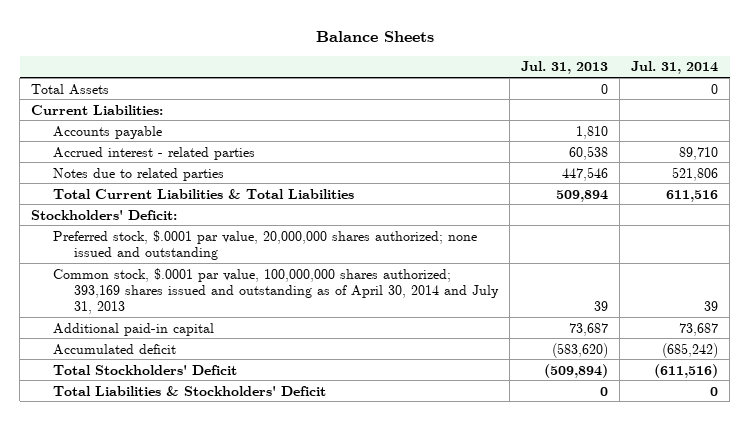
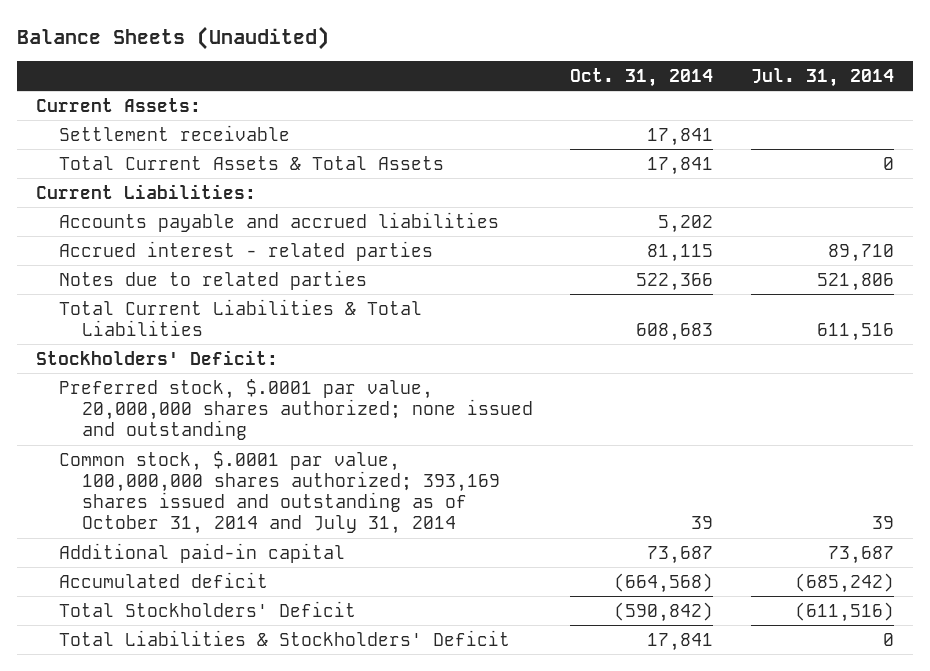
- Balance Sheets
+ Balance Sheets (Unaudited)
- | Jul. 31, 2013 | Jul. 31, 2014
+ | Oct. 31, 2014 | Jul. 31, 2014
- Total Assets | 0 | 0
+ Current Assets:
+ Settlement receivable | 17,841 |
+ Total Current Assets & Total Assets | 17,841 | 0
- Accounts payable | 1,810 |
+ Accounts payable and accrued liabilities | 5,202 |
- Common stock, $.0001 par value, 100,000,000 shares authorized; 393,169 shares issued and outstanding as of April 30, 2014 and July 31, 2013 | 39 | 39
+ Common stock, $.0001 par value, 100,000,000 shares authorized; 393,169 shares issued and outstanding as of October 31, 2014 and July 31, 2014 | 39 | 39

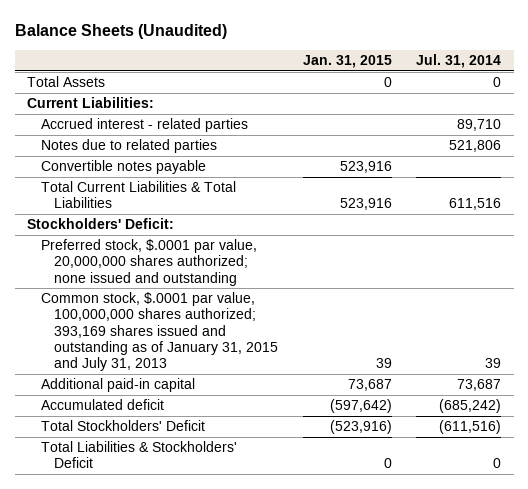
- | Oct. 31, 2014 | Jul. 31, 2014
+ | Jan. 31, 2015 | Jul. 31, 2014
- Current Assets:
- Settlement receivable | 17,841 |
- Total Current Assets & Total Assets | 17,841 | 0
+ Total Assets | 0 | 0
- Accounts payable and accrued liabilities | 5,202 |
+ Convertible notes payable | 523,916 |
- Common stock, $.0001 par value, 100,000,000 shares authorized; 393,169 shares issued and outstanding as of October 31, 2014 and July 31, 2014 | 39 | 39
+ Common stock, $.0001 par value, 100,000,000 shares authorized; 393,169 shares issued and outstanding as of January 31, 2015 and July 31, 2013 | 39 | 39

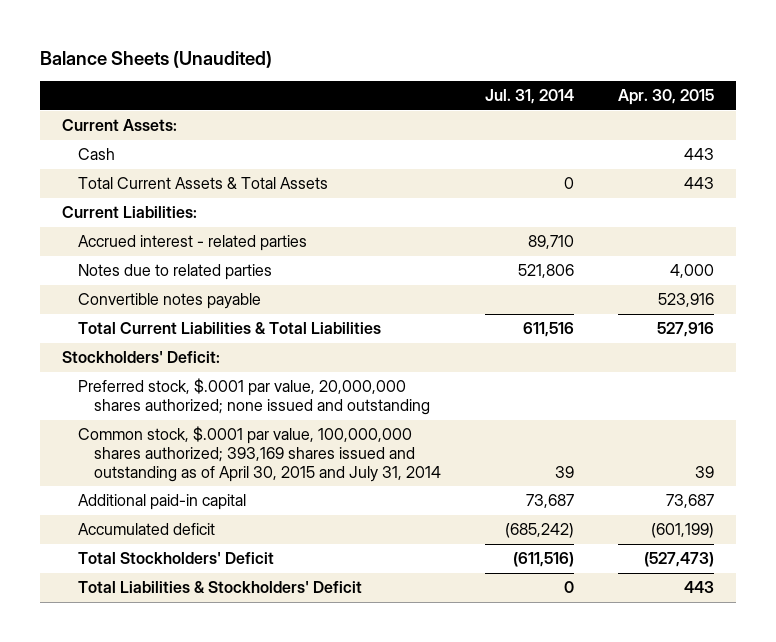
- | Jan. 31, 2015 | Jul. 31, 2014
+ | Jul. 31, 2014 | Apr. 30, 2015
- Total Assets | 0 | 0
+ Current Assets:
+ Cash | | 443
+ Total Current Assets & Total Assets | 0 | 443
- Common stock, $.0001 par value, 100,000,000 shares authorized; 393,169 shares issued and outstanding as of January 31, 2015 and July 31, 2013 | 39 | 39
+ Common stock, $.0001 par value, 100,000,000 shares authorized; 393,169 shares issued and outstanding as of April 30, 2015 and July 31, 2014 | 39 | 39

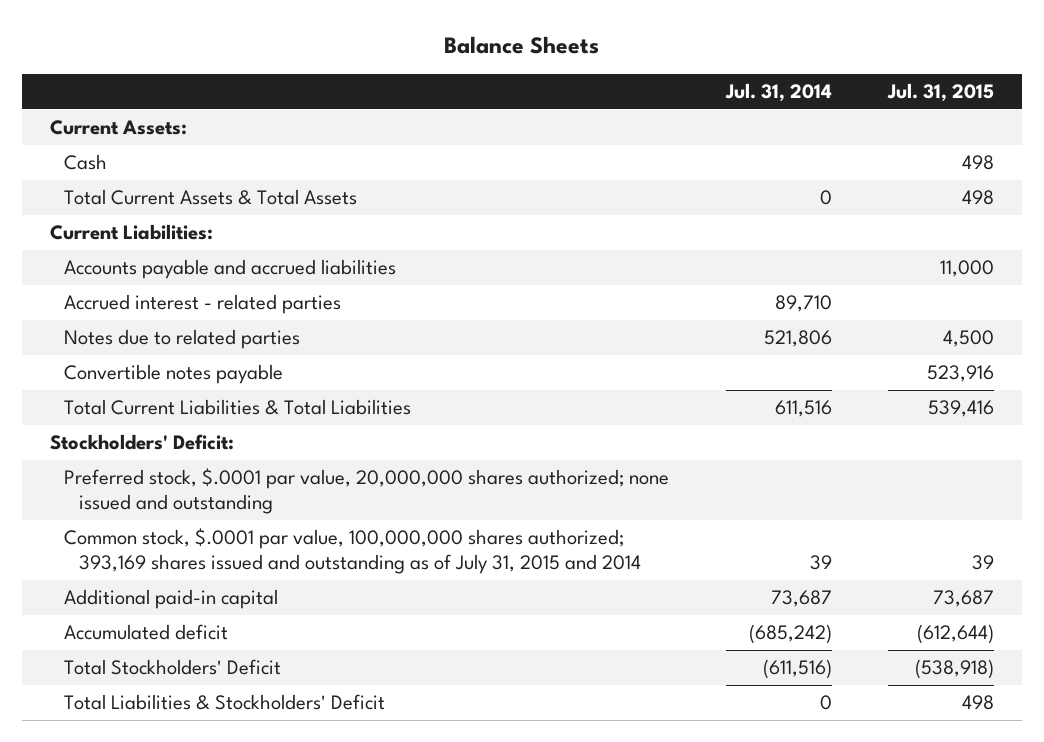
- Balance Sheets (Unaudited)
+ Balance Sheets
- | Jul. 31, 2014 | Apr. 30, 2015
+ | Jul. 31, 2014 | Jul. 31, 2015
+ Accounts payable and accrued liabilities | | 11,000
- Common stock, $.0001 par value, 100,000,000 shares authorized; 393,169 shares issued and outstanding as of April 30, 2015 and July 31, 2014 | 39 | 39
+ Common stock, $.0001 par value, 100,000,000 shares authorized; 393,169 shares issued and outstanding as of July 31, 2015 and 2014 | 39 | 39

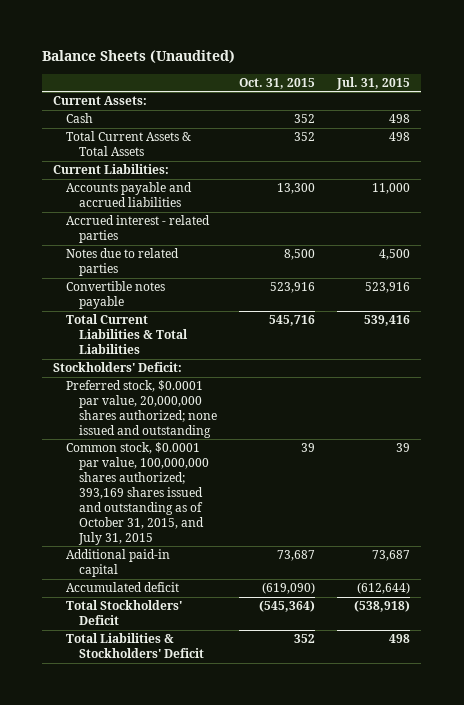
- Balance Sheets
+ Balance Sheets (Unaudited)
- | Jul. 31, 2014 | Jul. 31, 2015
+ | Oct. 31, 2015 | Jul. 31, 2015
- Preferred stock, $.0001 par value, 20,000,000 shares authorized; none issued and outstanding
- Common stock, $.0001 par value, 100,000,000 shares authorized; 393,169 shares issued and outstanding as of July 31, 2015 and 2014 | 39 | 39
+ Preferred stock, $0.0001 par value, 20,000,000 shares authorized; none issued and outstanding
+ Common stock, $0.0001 par value, 100,000,000 shares authorized; 393,169 shares issued and outstanding as of October 31, 2015, and July 31, 2015 | 39 | 39

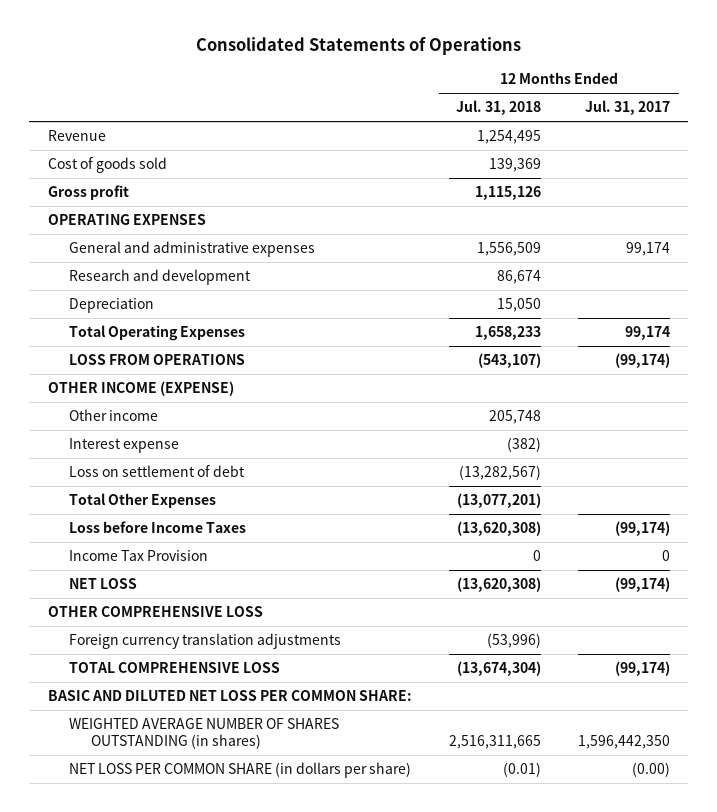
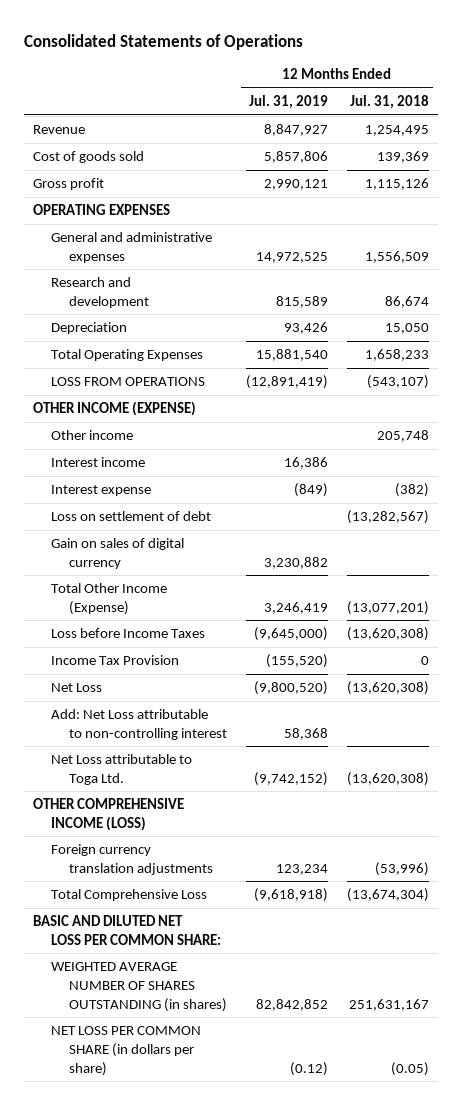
- | 12 Months Ended Jul. 31, 2018 | 12 Months Ended Jul. 31, 2017
+ | 12 Months Ended Jul. 31, 2019 | 12 Months Ended Jul. 31, 2018
+ Interest income | 16,386 |
- Total Other Expenses | (13,077,201) |
+ Gain on sales of digital currency | 3,230,882 |
+ Total Other Income (Expense) | 3,246,419 | (13,077,201)
- NET LOSS | (13,620,308) | (99,174)
- OTHER COMPREHENSIVE LOSS
+ Net Loss | (9,800,520) | (13,620,308)
+ Add: Net Loss attributable to non-controlling interest | 58,368 |
+ Net Loss attributable to Toga Ltd. | (9,742,152) | (13,620,308)
+ OTHER COMPREHENSIVE INCOME (LOSS)
- TOTAL COMPREHENSIVE LOSS | (13,674,304) | (99,174)
+ Total Comprehensive Loss | (9,618,918) | (13,674,304)
- WEIGHTED AVERAGE NUMBER OF SHARES OUTSTANDING (in shares) | 2,516,311,665 | 1,596,442,350
- NET LOSS PER COMMON SHARE (in dollars per share) | (0.01) | (0.00)
+ WEIGHTED AVERAGE NUMBER OF SHARES OUTSTANDING (in shares) | 82,842,852 | 251,631,167
+ NET LOSS PER COMMON SHARE (in dollars per share) | (0.12) | (0.05)

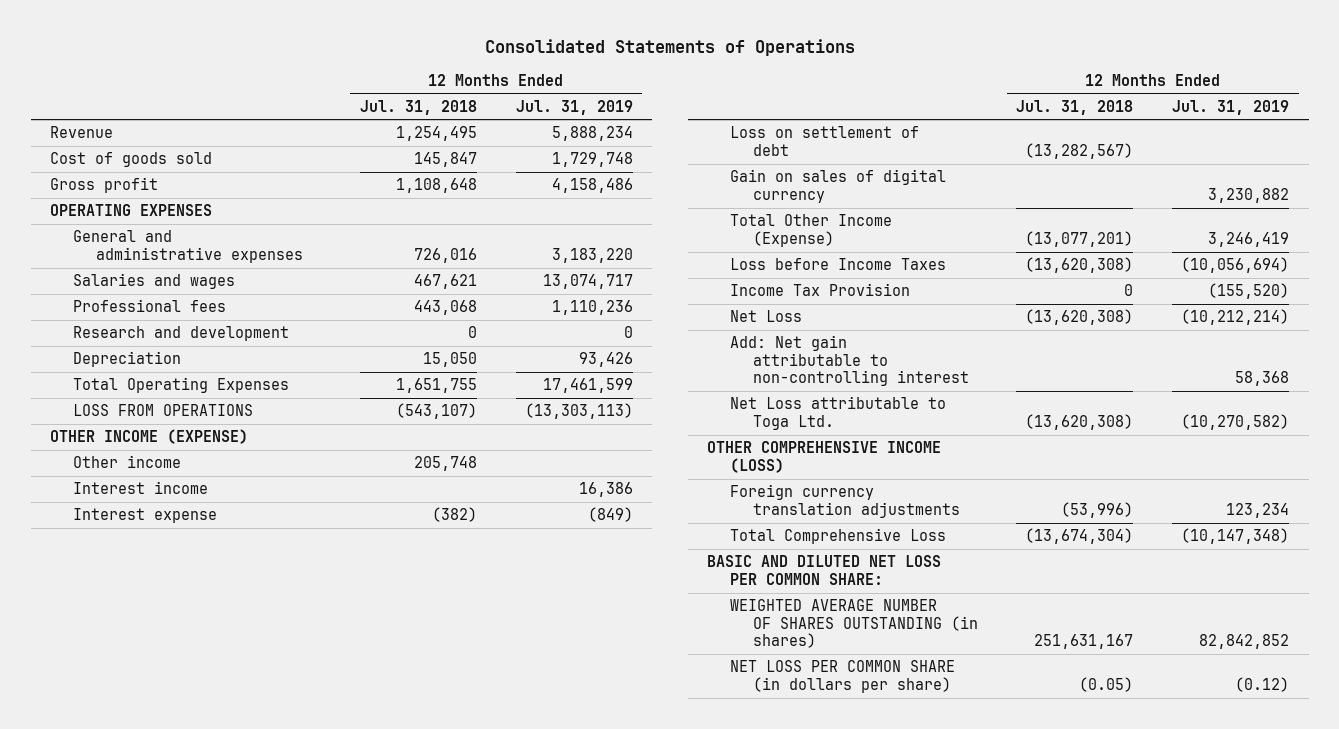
- | 12 Months Ended Jul. 31, 2019 | 12 Months Ended Jul. 31, 2018
+ | 12 Months Ended Jul. 31, 2018 | 12 Months Ended Jul. 31, 2019
- Revenue | 8,847,927 | 1,254,495
- Cost of goods sold | 5,857,806 | 139,369
- Gross profit | 2,990,121 | 1,115,126
+ Revenue | 1,254,495 | 5,888,234
+ Cost of goods sold | 145,847 | 1,729,748
+ Gross profit | 1,108,648 | 4,158,486
- General and administrative expenses | 14,972,525 | 1,556,509
- Research and development | 815,589 | 86,674
+ General and administrative expenses | 726,016 | 3,183,220
+ Salaries and wages | 467,621 | 13,074,717
+ Professional fees | 443,068 | 1,110,236
+ Research and development | 0 | 0
- Total Operating Expenses | 15,881,540 | 1,658,233
- LOSS FROM OPERATIONS | (12,891,419) | (543,107)
+ Total Operating Expenses | 1,651,755 | 17,461,599
+ LOSS FROM OPERATIONS | (543,107) | (13,303,113)
- Loss before Income Taxes | (9,645,000) | (13,620,308)
+ Loss before Income Taxes | (13,620,308) | (10,056,694)
- Net Loss | (9,800,520) | (13,620,308)
- Add: Net Loss attributable to non-controlling interest | 58,368 |
- Net Loss attributable to Toga Ltd. | (9,742,152) | (13,620,308)
+ Net Loss | (13,620,308) | (10,212,214)
+ Add: Net gain attributable to non-controlling interest | | 58,368
+ Net Loss attributable to Toga Ltd. | (13,620,308) | (10,270,582)
- Total Comprehensive Loss | (9,618,918) | (13,674,304)
+ Total Comprehensive Loss | (13,674,304) | (10,147,348)

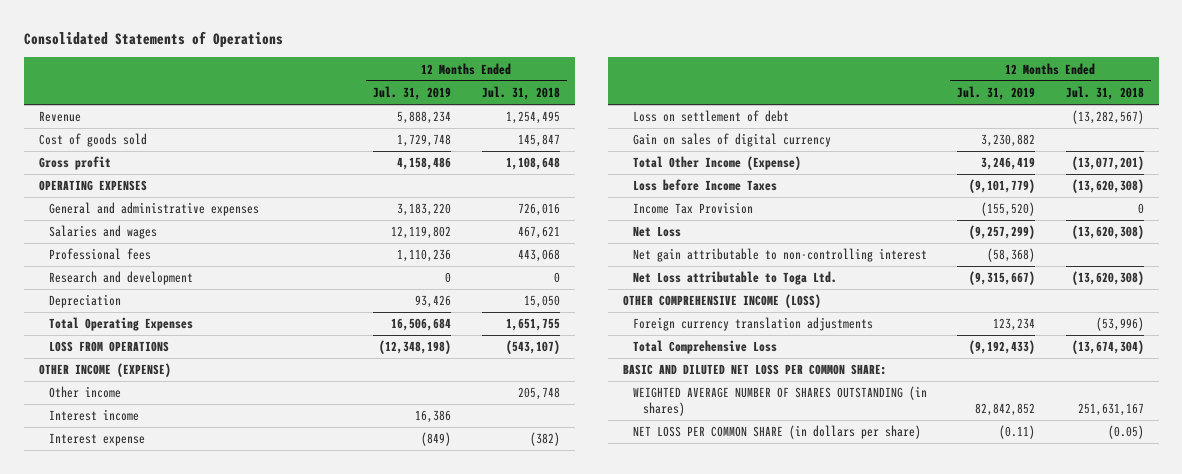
- | 12 Months Ended Jul. 31, 2018 | 12 Months Ended Jul. 31, 2019
+ | 12 Months Ended Jul. 31, 2019 | 12 Months Ended Jul. 31, 2018
- Salaries and wages | 467,621 | 13,074,717
+ Salaries and wages | 12,119,802 | 467,621
- Total Operating Expenses | 1,651,755 | 17,461,599
- LOSS FROM OPERATIONS | (543,107) | (13,303,113)
+ Total Operating Expenses | 16,506,684 | 1,651,755
+ LOSS FROM OPERATIONS | (12,348,198) | (543,107)
- Loss before Income Taxes | (13,620,308) | (10,056,694)
+ Loss before Income Taxes | (9,101,779) | (13,620,308)
- Net Loss | (13,620,308) | (10,212,214)
- Add: Net gain attributable to non-controlling interest | | 58,368
- Net Loss attributable to Toga Ltd. | (13,620,308) | (10,270,582)
+ Net Loss | (9,257,299) | (13,620,308)
+ Net gain attributable to non-controlling interest | (58,368) |
+ Net Loss attributable to Toga Ltd. | (9,315,667) | (13,620,308)
- Total Comprehensive Loss | (13,674,304) | (10,147,348)
+ Total Comprehensive Loss | (9,192,433) | (13,674,304)
- NET LOSS PER COMMON SHARE (in dollars per share) | (0.05) | (0.12)
+ NET LOSS PER COMMON SHARE (in dollars per share) | (0.11) | (0.05)

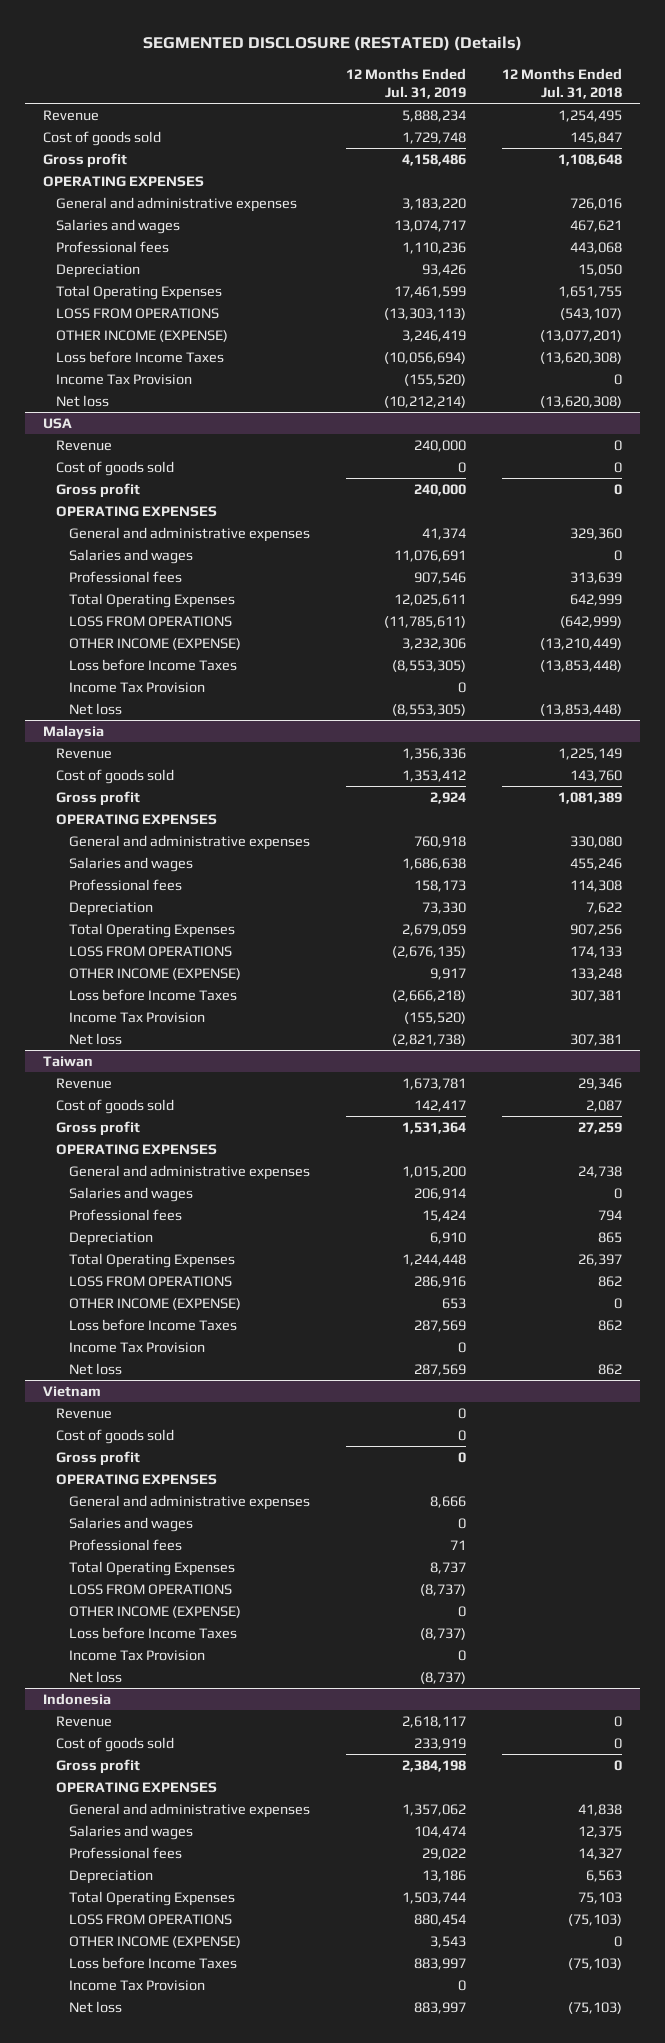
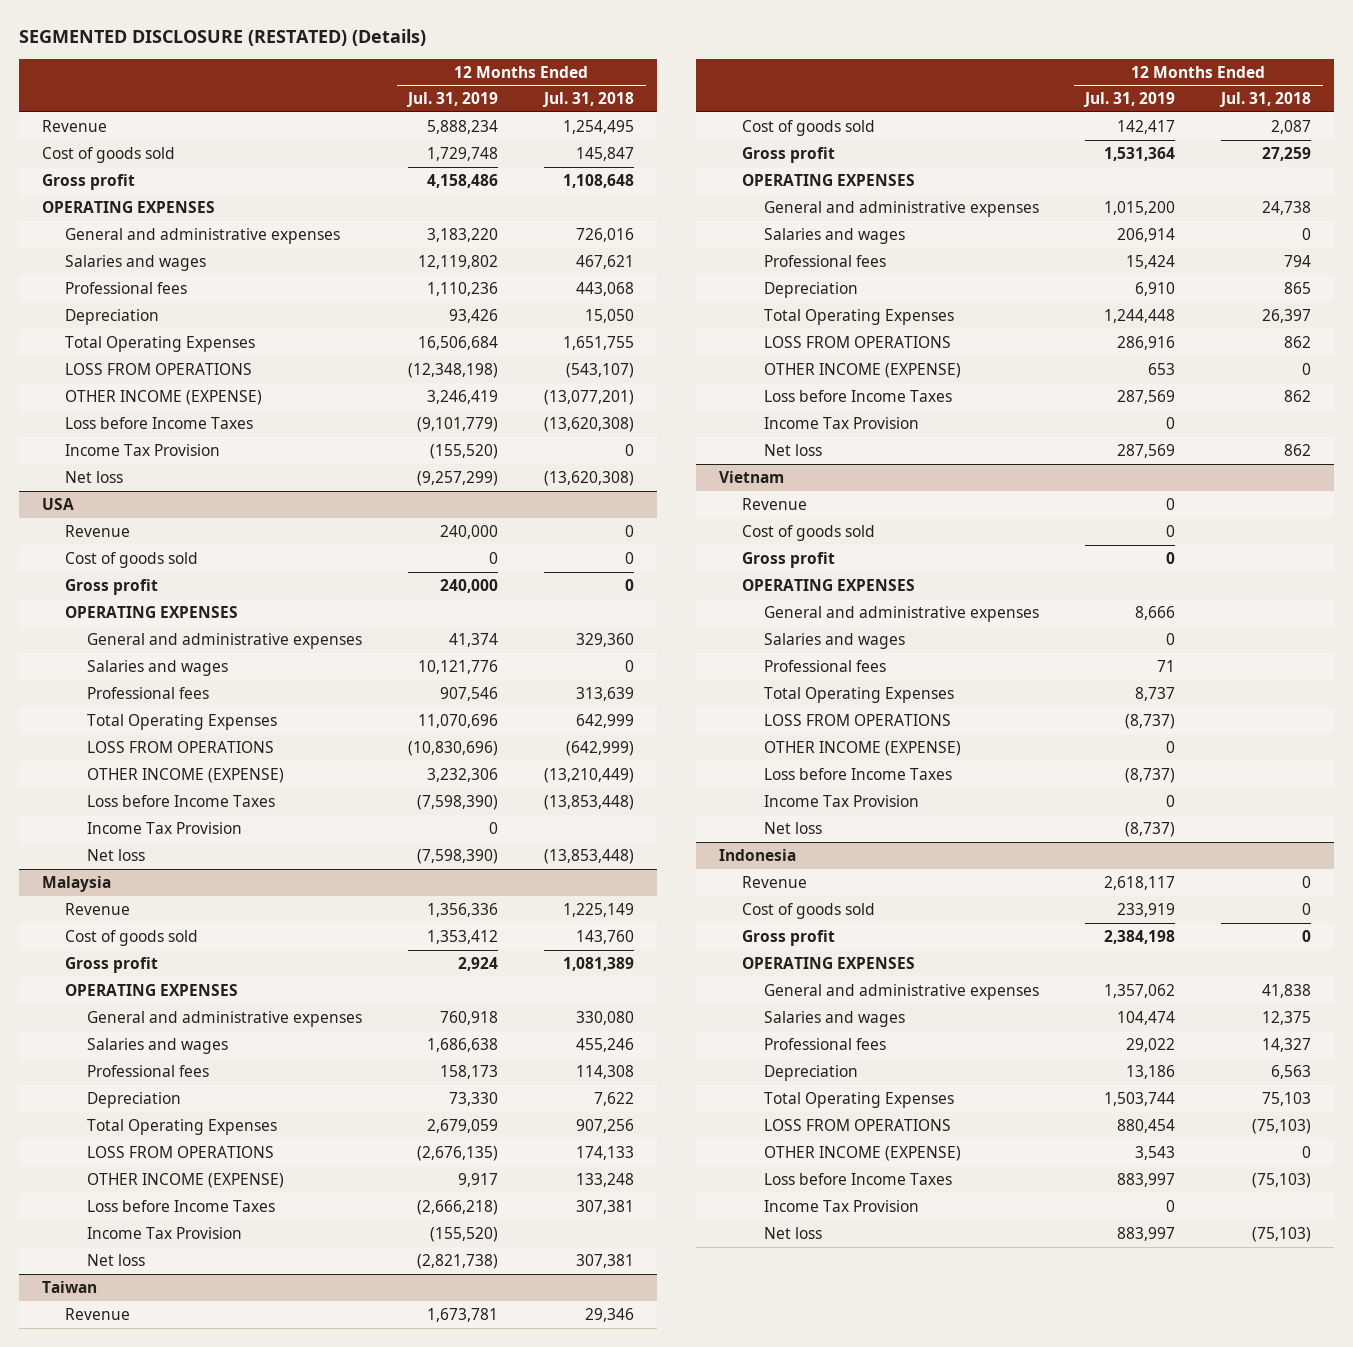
- Salaries and wages | 13,074,717 | 467,621
+ Salaries and wages | 12,119,802 | 467,621
- Total Operating Expenses | 17,461,599 | 1,651,755
- LOSS FROM OPERATIONS | (13,303,113) | (543,107)
+ Total Operating Expenses | 16,506,684 | 1,651,755
+ LOSS FROM OPERATIONS | (12,348,198) | (543,107)
- Loss before Income Taxes | (10,056,694) | (13,620,308)
+ Loss before Income Taxes | (9,101,779) | (13,620,308)
- Net loss | (10,212,214) | (13,620,308)
+ Net loss | (9,257,299) | (13,620,308)
@ USA
- Salaries and wages | 11,076,691 | 0
+ Salaries and wages | 10,121,776 | 0
- Total Operating Expenses | 12,025,611 | 642,999
- LOSS FROM OPERATIONS | (11,785,611) | (642,999)
+ Total Operating Expenses | 11,070,696 | 642,999
+ LOSS FROM OPERATIONS | (10,830,696) | (642,999)
- Loss before Income Taxes | (8,553,305) | (13,853,448)
+ Loss before Income Taxes | (7,598,390) | (13,853,448)
- Net loss | (8,553,305) | (13,853,448)
+ Net loss | (7,598,390) | (13,853,448)

